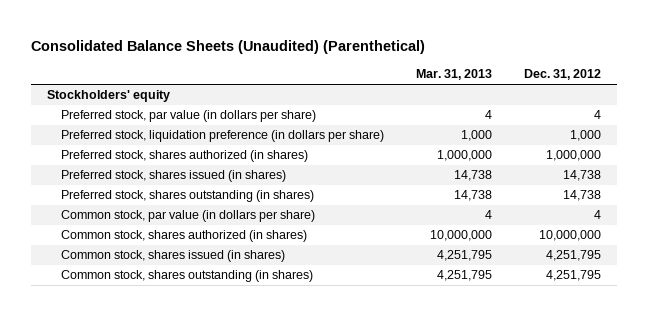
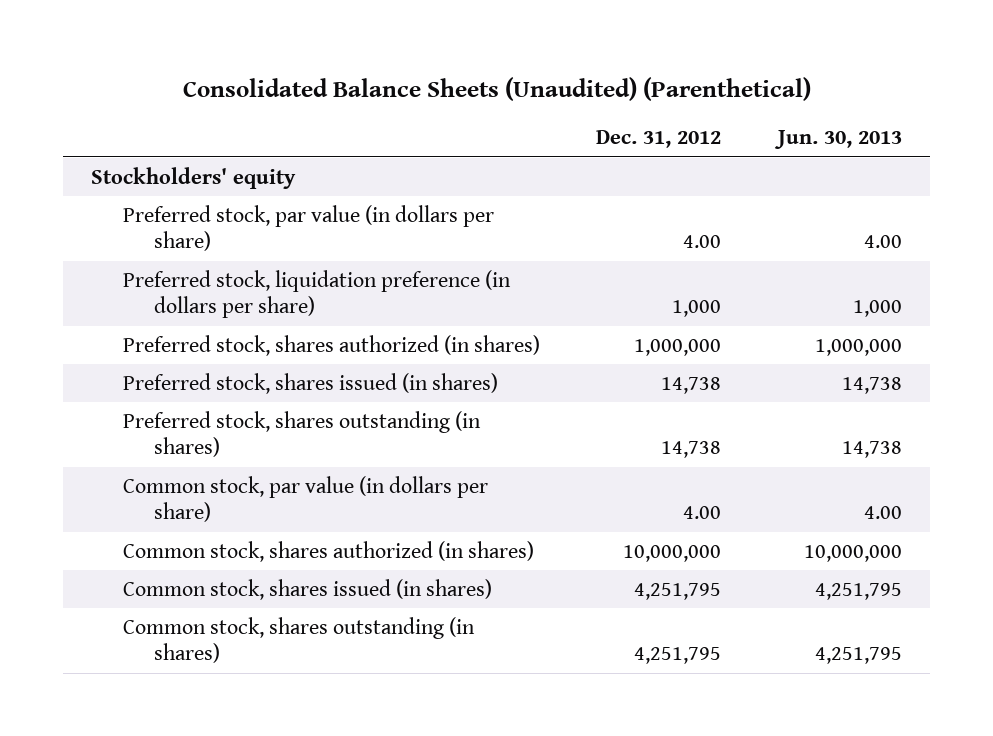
- | Mar. 31, 2013 | Dec. 31, 2012
+ | Dec. 31, 2012 | Jun. 30, 2013
- Preferred stock, par value (in dollars per share) | 4 | 4
+ Preferred stock, par value (in dollars per share) | 4.00 | 4.00
- Common stock, par value (in dollars per share) | 4 | 4
+ Common stock, par value (in dollars per share) | 4.00 | 4.00

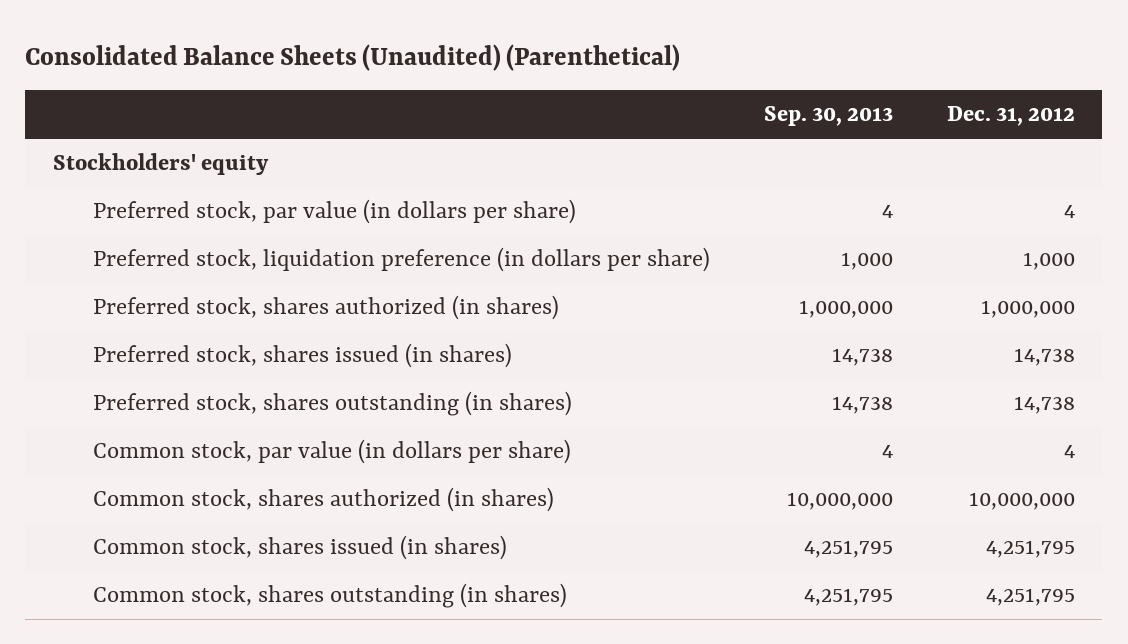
- | Dec. 31, 2012 | Jun. 30, 2013
+ | Sep. 30, 2013 | Dec. 31, 2012
- Preferred stock, par value (in dollars per share) | 4.00 | 4.00
+ Preferred stock, par value (in dollars per share) | 4 | 4
- Common stock, par value (in dollars per share) | 4.00 | 4.00
+ Common stock, par value (in dollars per share) | 4 | 4

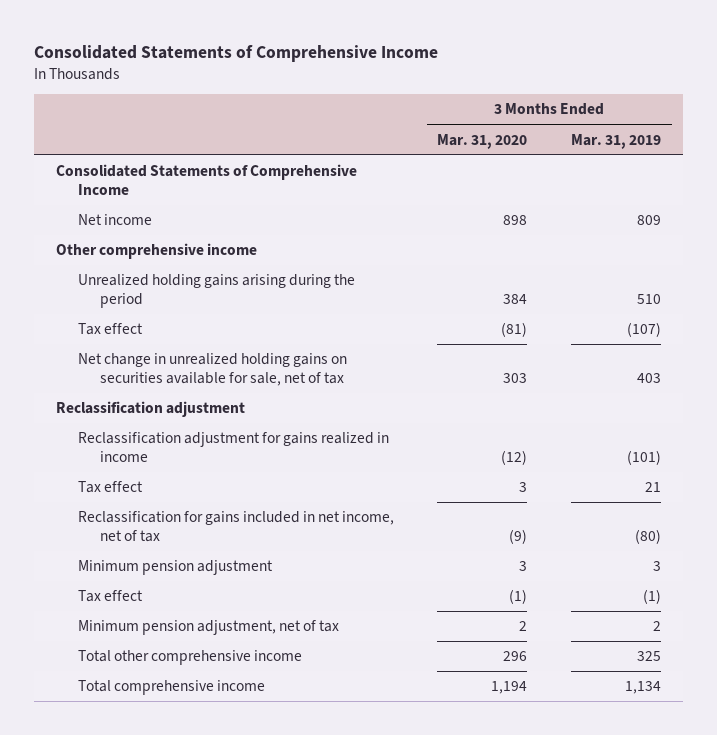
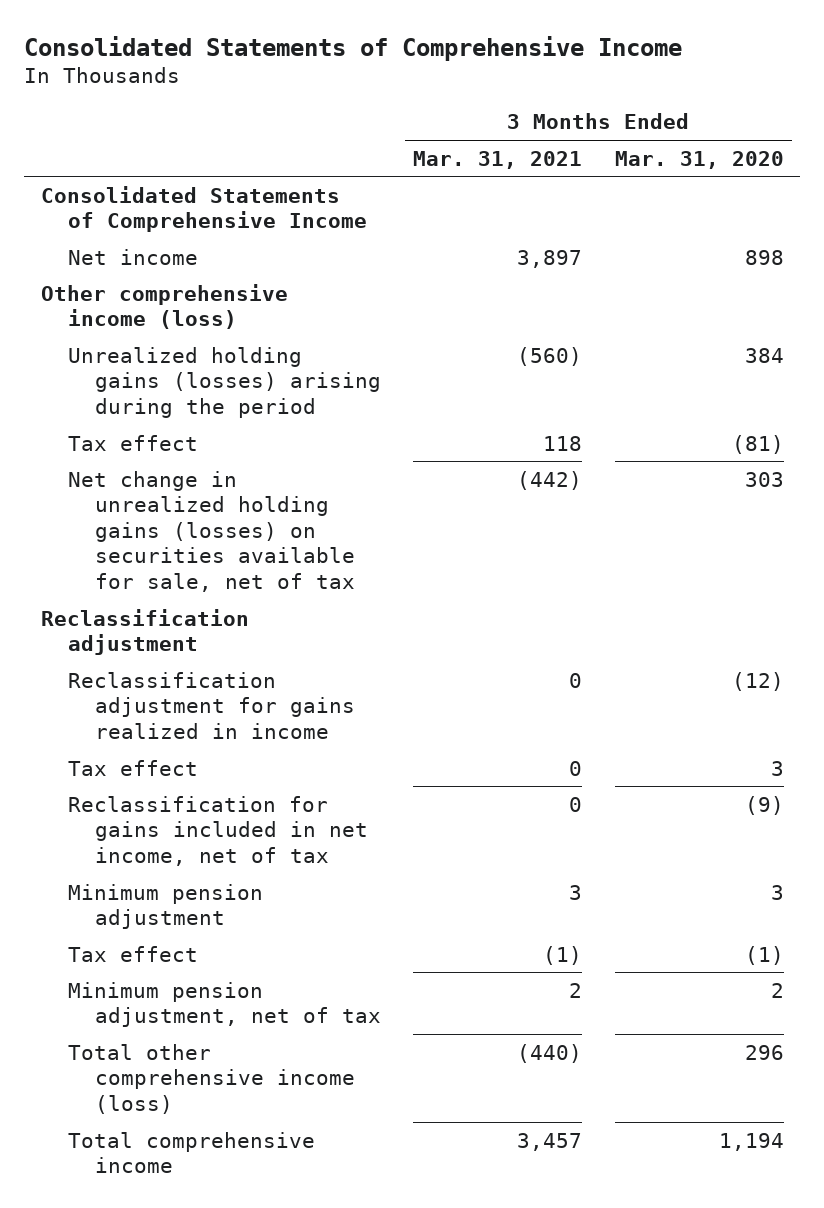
- | 3 Months Ended Mar. 31, 2020 | 3 Months Ended Mar. 31, 2019
+ | 3 Months Ended Mar. 31, 2021 | 3 Months Ended Mar. 31, 2020
- Other comprehensive income
- Unrealized holding gains arising during the period | 384 | 510
+ Other comprehensive income (loss)
+ Unrealized holding gains (losses) arising during the period | (560) | 384
- Net change in unrealized holding gains on securities available for sale, net of tax | 303 | 403
+ Net change in unrealized holding gains (losses) on securities available for sale, net of tax | (442) | 303
- Total other comprehensive income | 296 | 325
+ Total other comprehensive income (loss) | (440) | 296

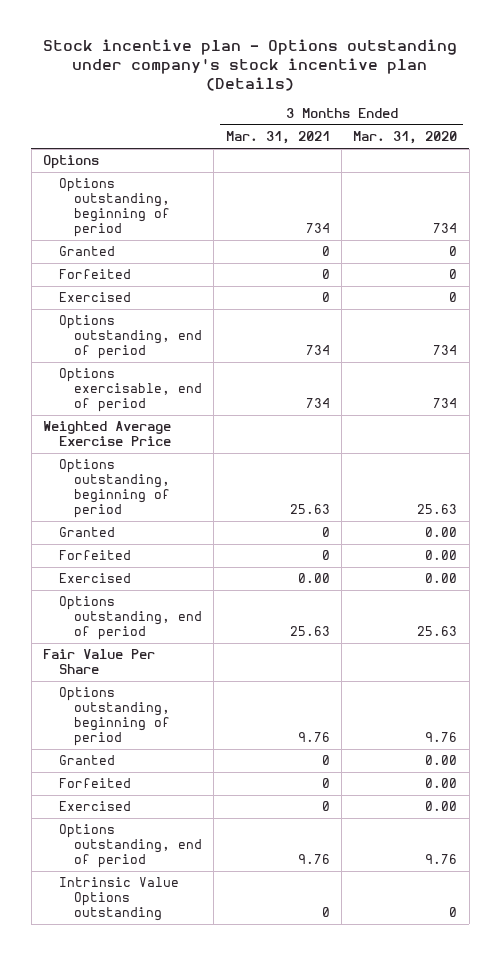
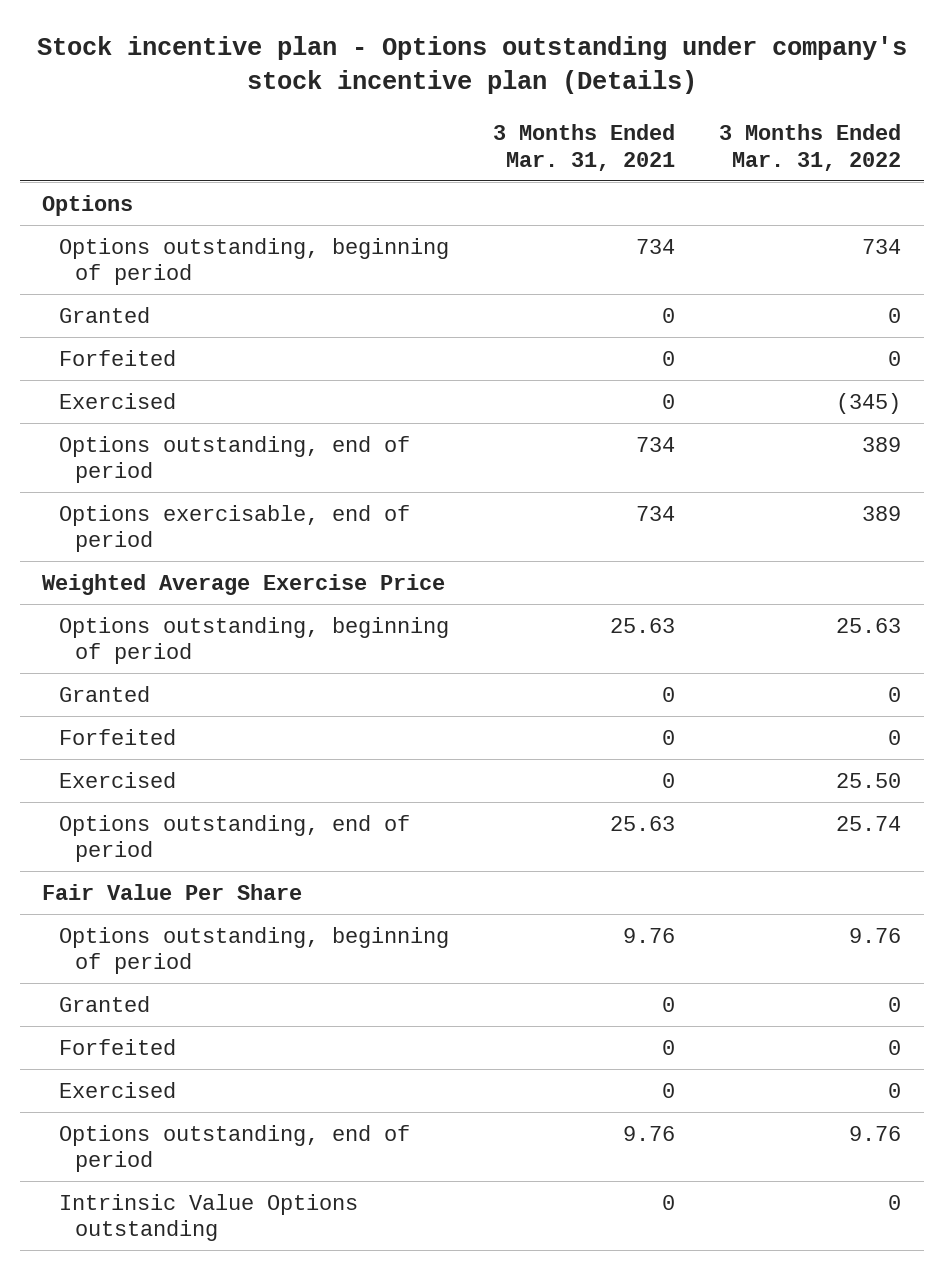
- | 3 Months Ended Mar. 31, 2021 | 3 Months Ended Mar. 31, 2020
+ | 3 Months Ended Mar. 31, 2021 | 3 Months Ended Mar. 31, 2022
- Exercised | 0.00 | 0.00
+ Exercised | 0 | 25.50

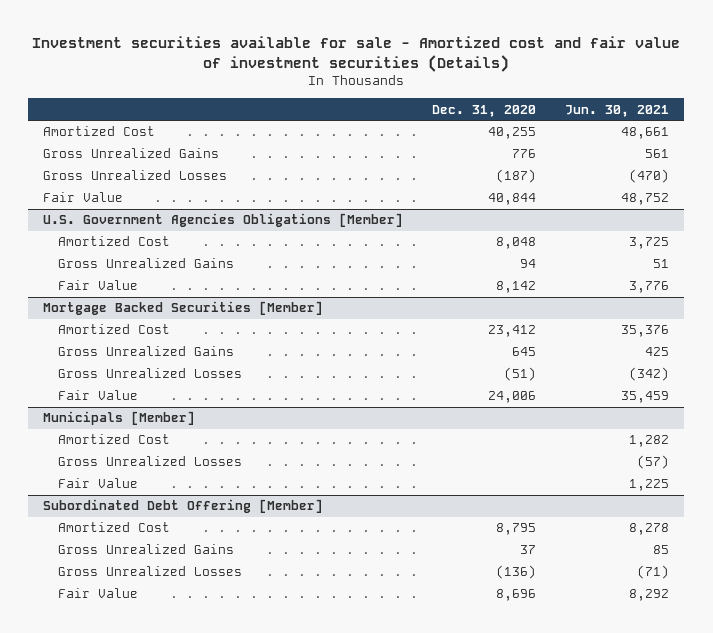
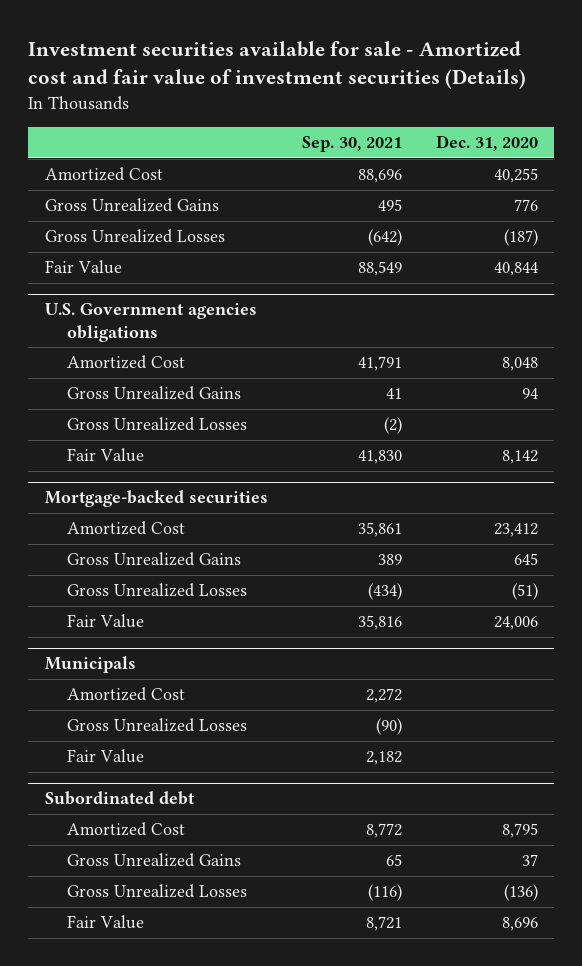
- | Dec. 31, 2020 | Jun. 30, 2021
+ | Sep. 30, 2021 | Dec. 31, 2020
- U.S. Government Agencies Obligations [Member]
+ U.S. Government agencies obligations
+ Gross Unrealized Losses | (2) |
- Mortgage Backed Securities [Member]
+ Mortgage-backed securities
- Municipals [Member]
+ Municipals
- Subordinated Debt Offering [Member]
+ Subordinated debt

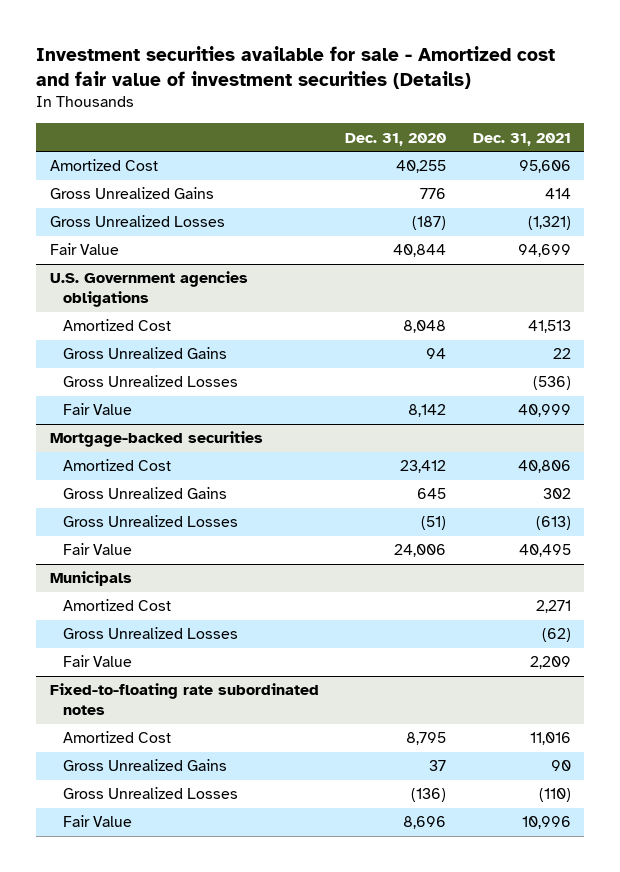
- | Sep. 30, 2021 | Dec. 31, 2020
+ | Dec. 31, 2020 | Dec. 31, 2021
- Subordinated debt
+ Fixed-to-floating rate subordinated notes

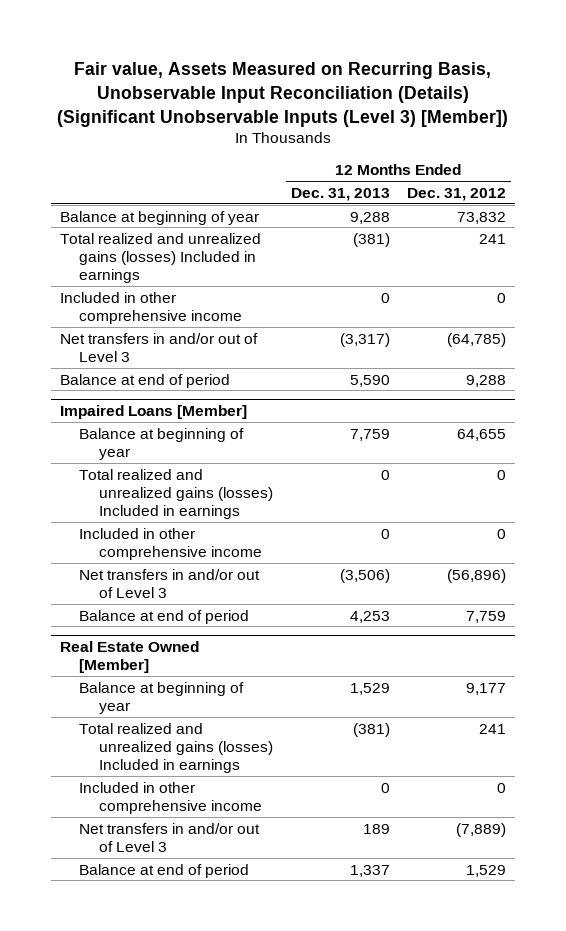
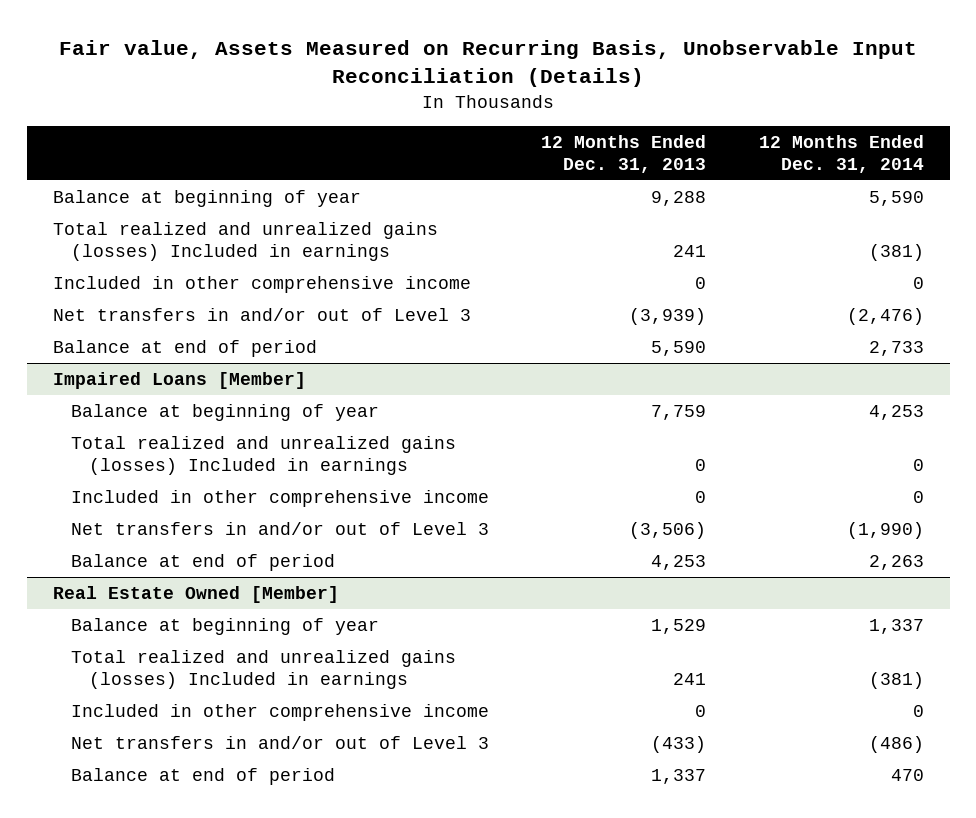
- Fair value, Assets Measured on Recurring Basis, Unobservable Input Reconciliation (Details) (Significant Unobservable Inputs (Level 3) [Member])
+ Fair value, Assets Measured on Recurring Basis, Unobservable Input Reconciliation (Details)
- | 12 Months Ended Dec. 31, 2013 | 12 Months Ended Dec. 31, 2012
+ | 12 Months Ended Dec. 31, 2013 | 12 Months Ended Dec. 31, 2014
- Total realized and unrealized gains (losses) Included in earnings | (381) | 241
+ Total realized and unrealized gains (losses) Included in earnings | 241 | (381)
- Net transfers in and/or out of Level 3 | (3,317) | (64,785)
+ Net transfers in and/or out of Level 3 | (3,939) | (2,476)
@ Real Estate Owned [Member]
- Total realized and unrealized gains (losses) Included in earnings | (381) | 241
+ Total realized and unrealized gains (losses) Included in earnings | 241 | (381)
- Net transfers in and/or out of Level 3 | 189 | (7,889)
+ Net transfers in and/or out of Level 3 | (433) | (486)

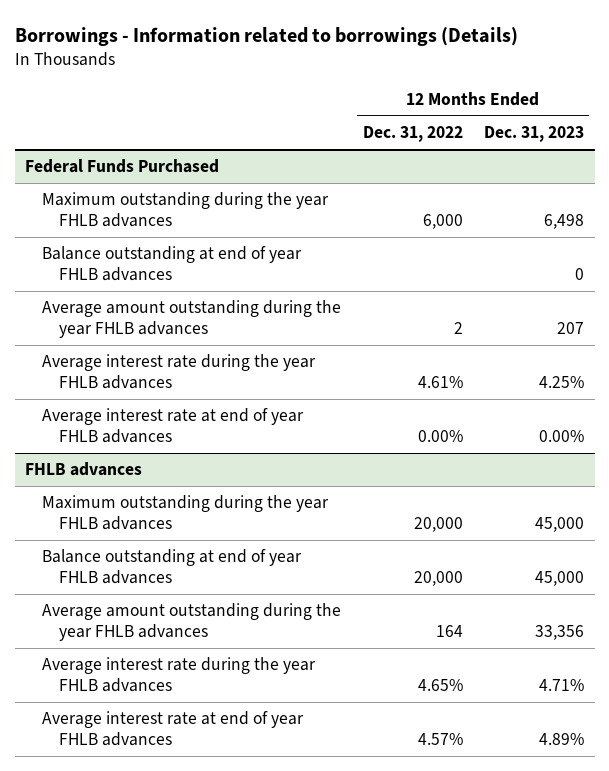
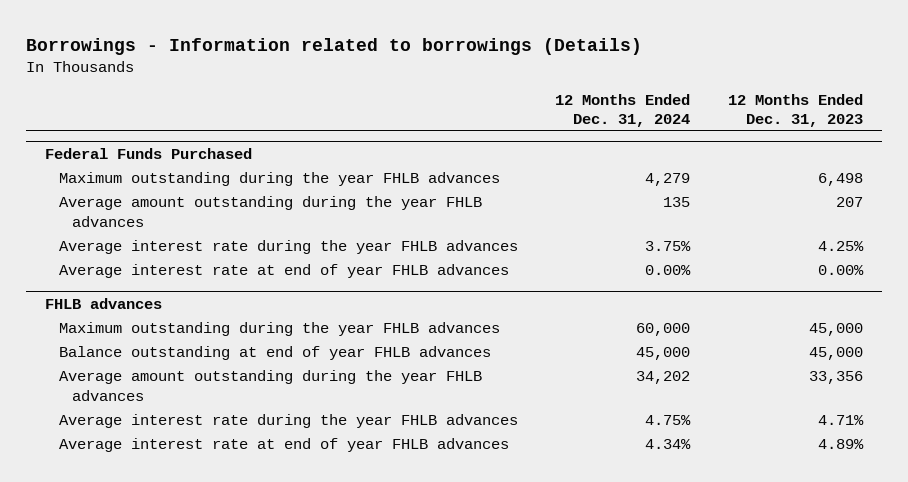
- | 12 Months Ended Dec. 31, 2022 | 12 Months Ended Dec. 31, 2023
+ | 12 Months Ended Dec. 31, 2024 | 12 Months Ended Dec. 31, 2023
@ Federal Funds Purchased
- Balance outstanding at end of year FHLB advances | | 0

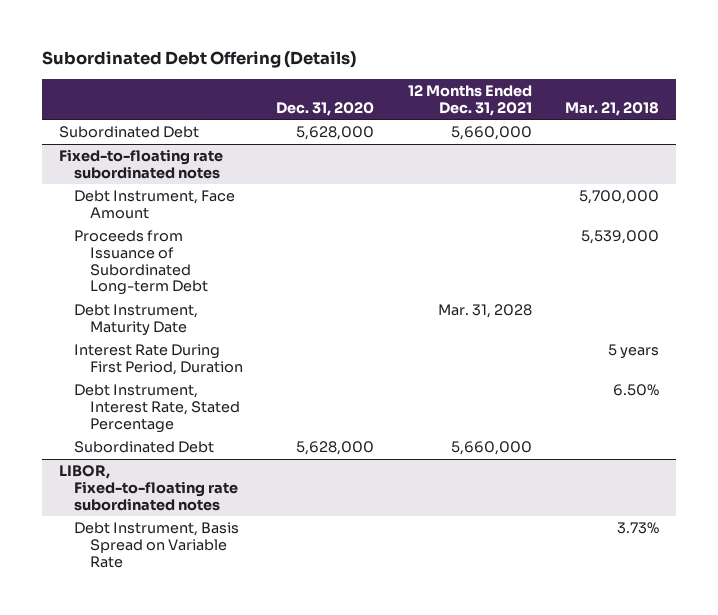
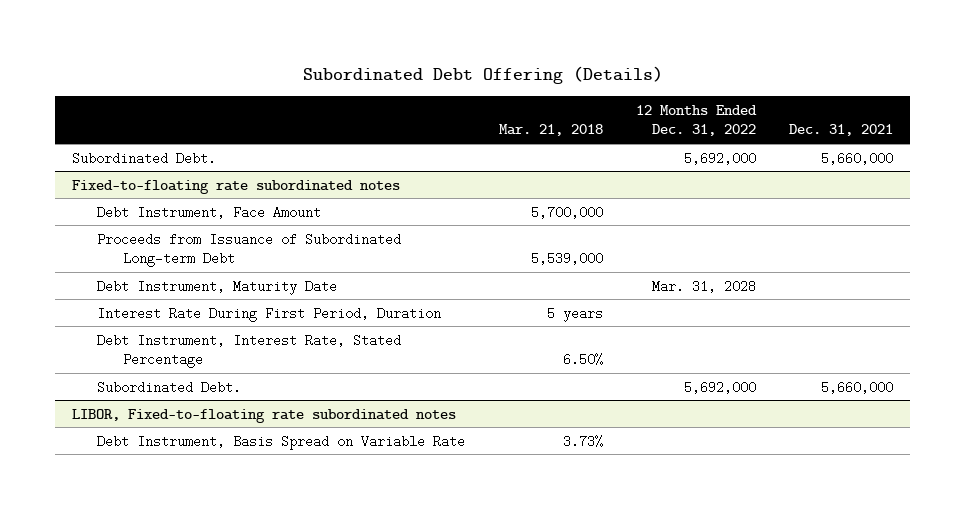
- | Dec. 31, 2020 | 12 Months Ended Dec. 31, 2021 | Mar. 21, 2018
+ | Mar. 21, 2018 | 12 Months Ended Dec. 31, 2022 | Dec. 31, 2021
- Subordinated Debt | 5,628,000 | 5,660,000 |
+ Subordinated Debt. | | 5,692,000 | 5,660,000
@ Fixed-to-floating rate subordinated notes
- Subordinated Debt | 5,628,000 | 5,660,000 |
+ Subordinated Debt. | | 5,692,000 | 5,660,000

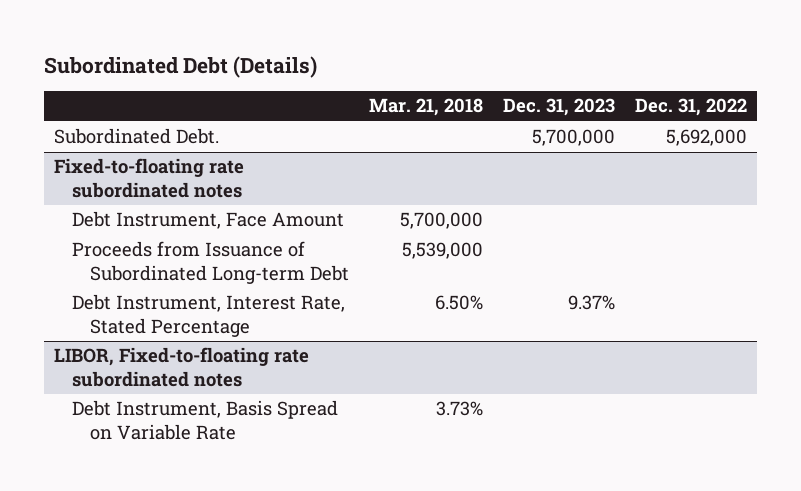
- Subordinated Debt Offering (Details)
+ Subordinated Debt (Details)
- | Mar. 21, 2018 | 12 Months Ended Dec. 31, 2022 | Dec. 31, 2021
+ | Mar. 21, 2018 | Dec. 31, 2023 | Dec. 31, 2022
@ Fixed-to-floating rate subordinated notes
- Debt Instrument, Maturity Date | | Mar. 31, 2028 |
- Interest Rate During First Period, Duration | 5 years | |
- Subordinated Debt. | | 5,692,000 | 5,660,000

